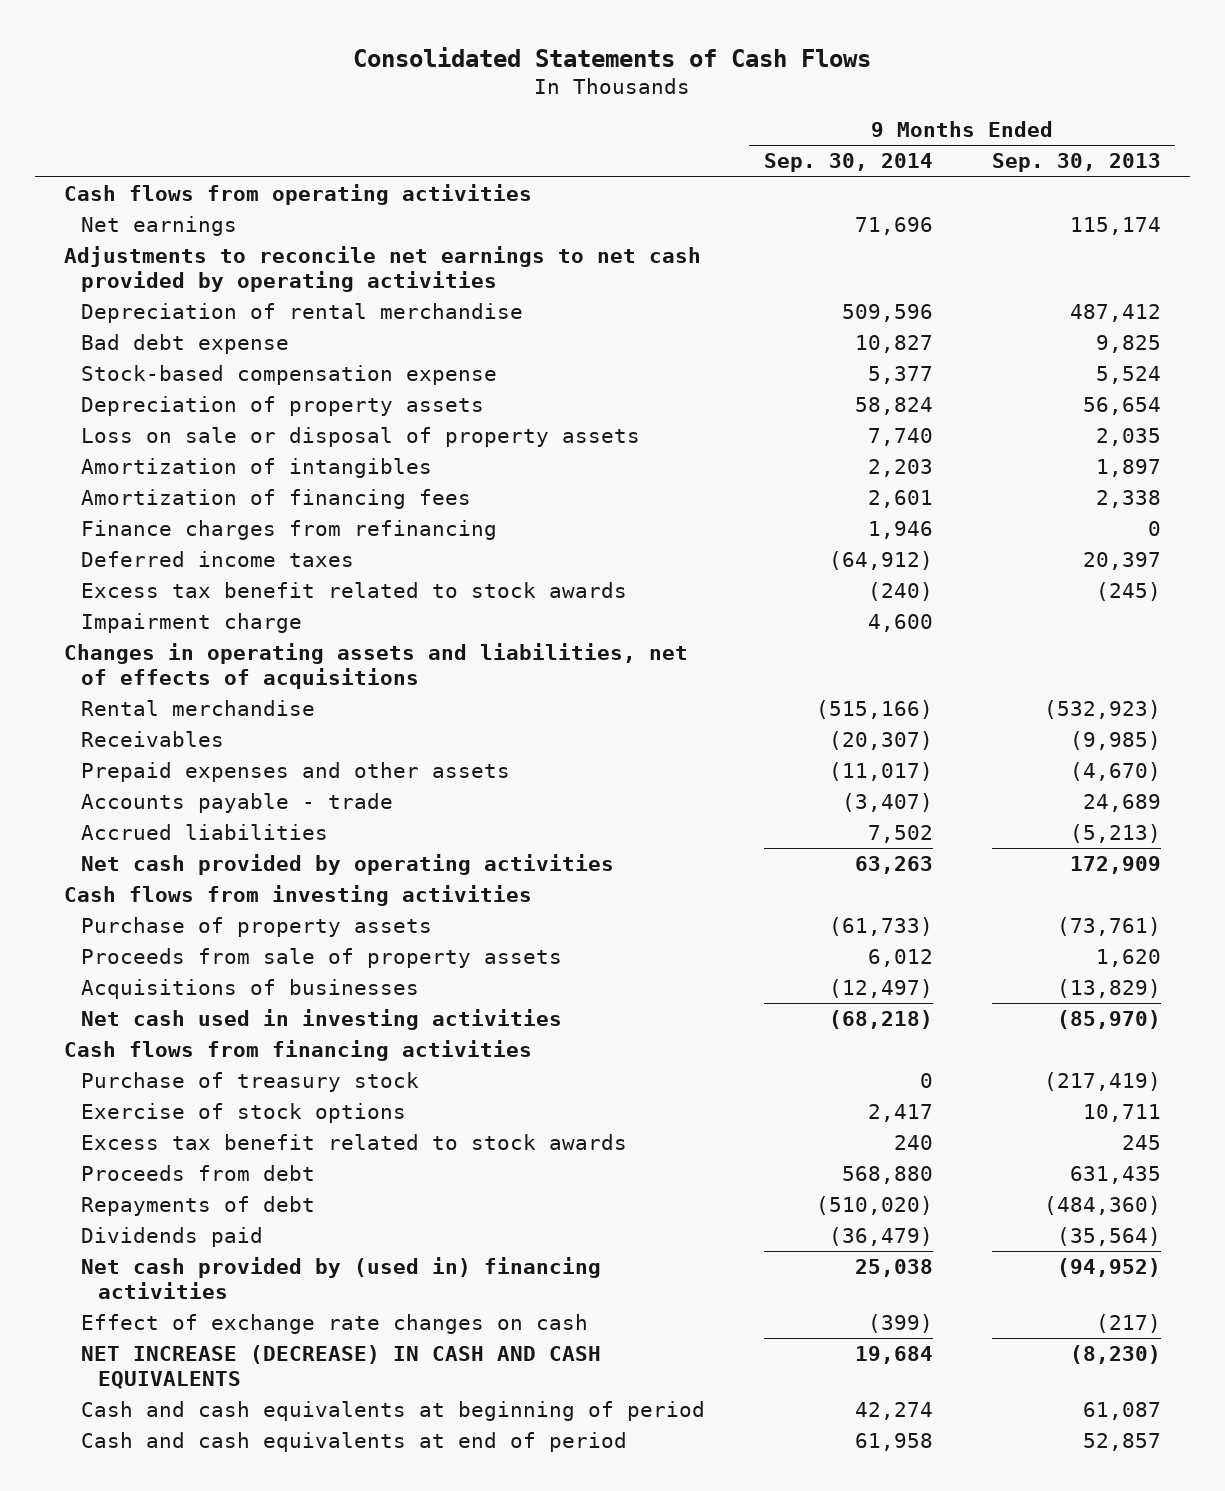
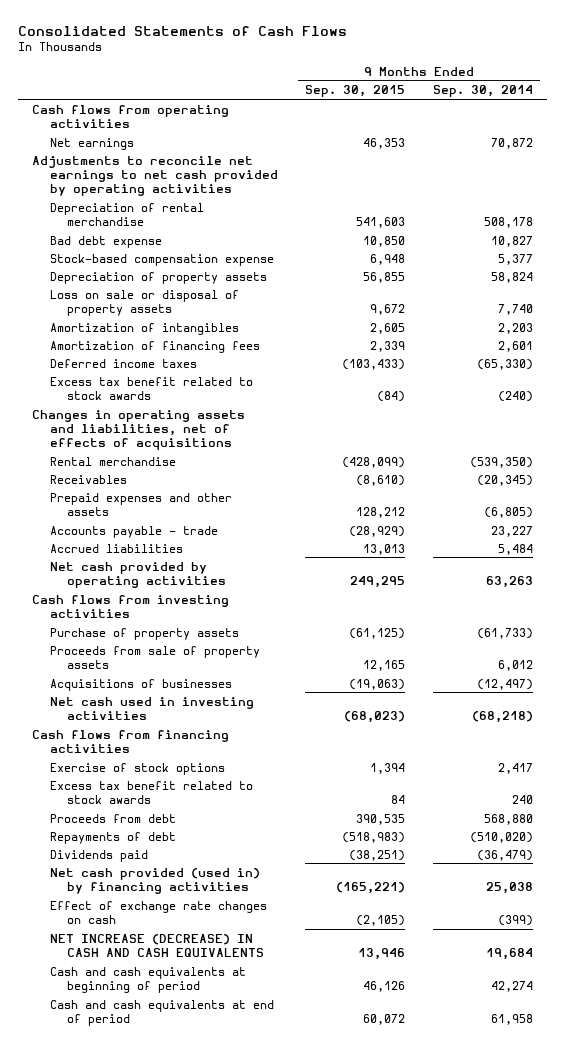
- | 9 Months Ended Sep. 30, 2014 | 9 Months Ended Sep. 30, 2013
+ | 9 Months Ended Sep. 30, 2015 | 9 Months Ended Sep. 30, 2014
- Net earnings | 71,696 | 115,174
+ Net earnings | 46,353 | 70,872
- Depreciation of rental merchandise | 509,596 | 487,412
+ Depreciation of rental merchandise | 541,603 | 508,178
- Finance charges from refinancing | 1,946 | 0
- Deferred income taxes | (64,912) | 20,397
+ Deferred income taxes | (103,433) | (65,330)
- Impairment charge | 4,600 |
- Rental merchandise | (515,166) | (532,923)
- Receivables | (20,307) | (9,985)
- Prepaid expenses and other assets | (11,017) | (4,670)
- Accounts payable - trade | (3,407) | 24,689
- Accrued liabilities | 7,502 | (5,213)
+ Rental merchandise | (428,099) | (539,350)
+ Receivables | (8,610) | (20,345)
+ Prepaid expenses and other assets | 128,212 | (6,805)
+ Accounts payable - trade | (28,929) | 23,227
+ Accrued liabilities | 13,013 | 5,484
- Purchase of treasury stock | 0 | (217,419)
- Net cash provided by (used in) financing activities | 25,038 | (94,952)
+ Net cash provided (used in) by financing activities | (165,221) | 25,038

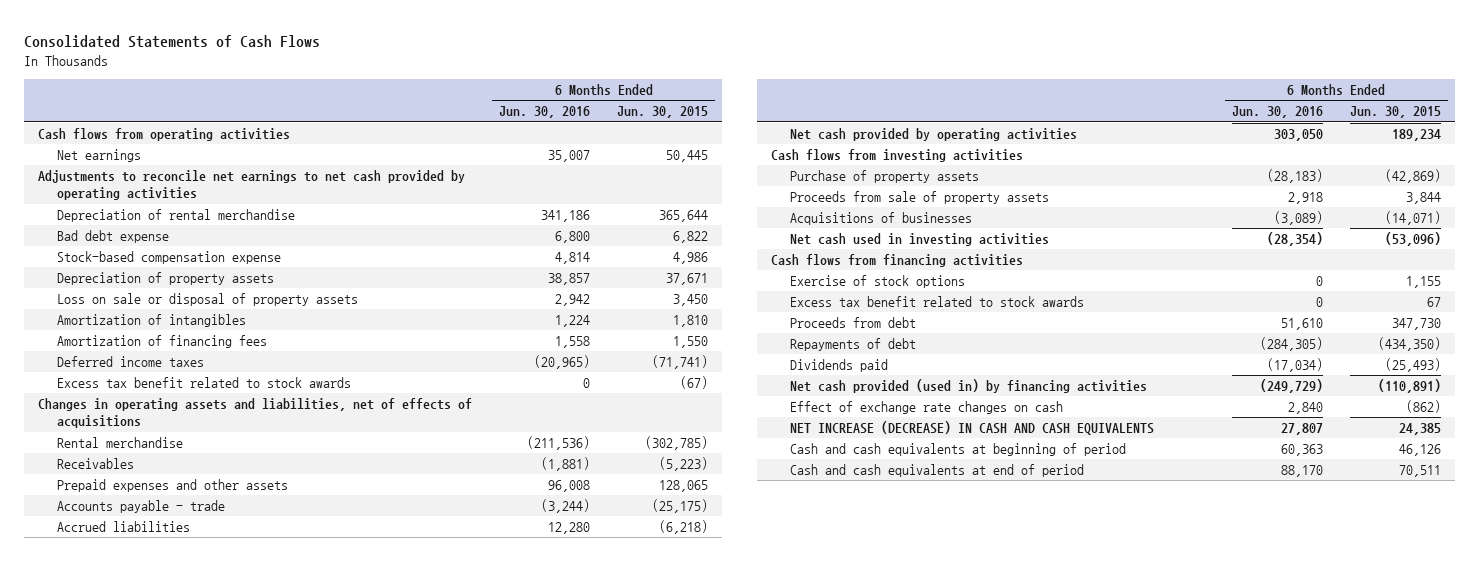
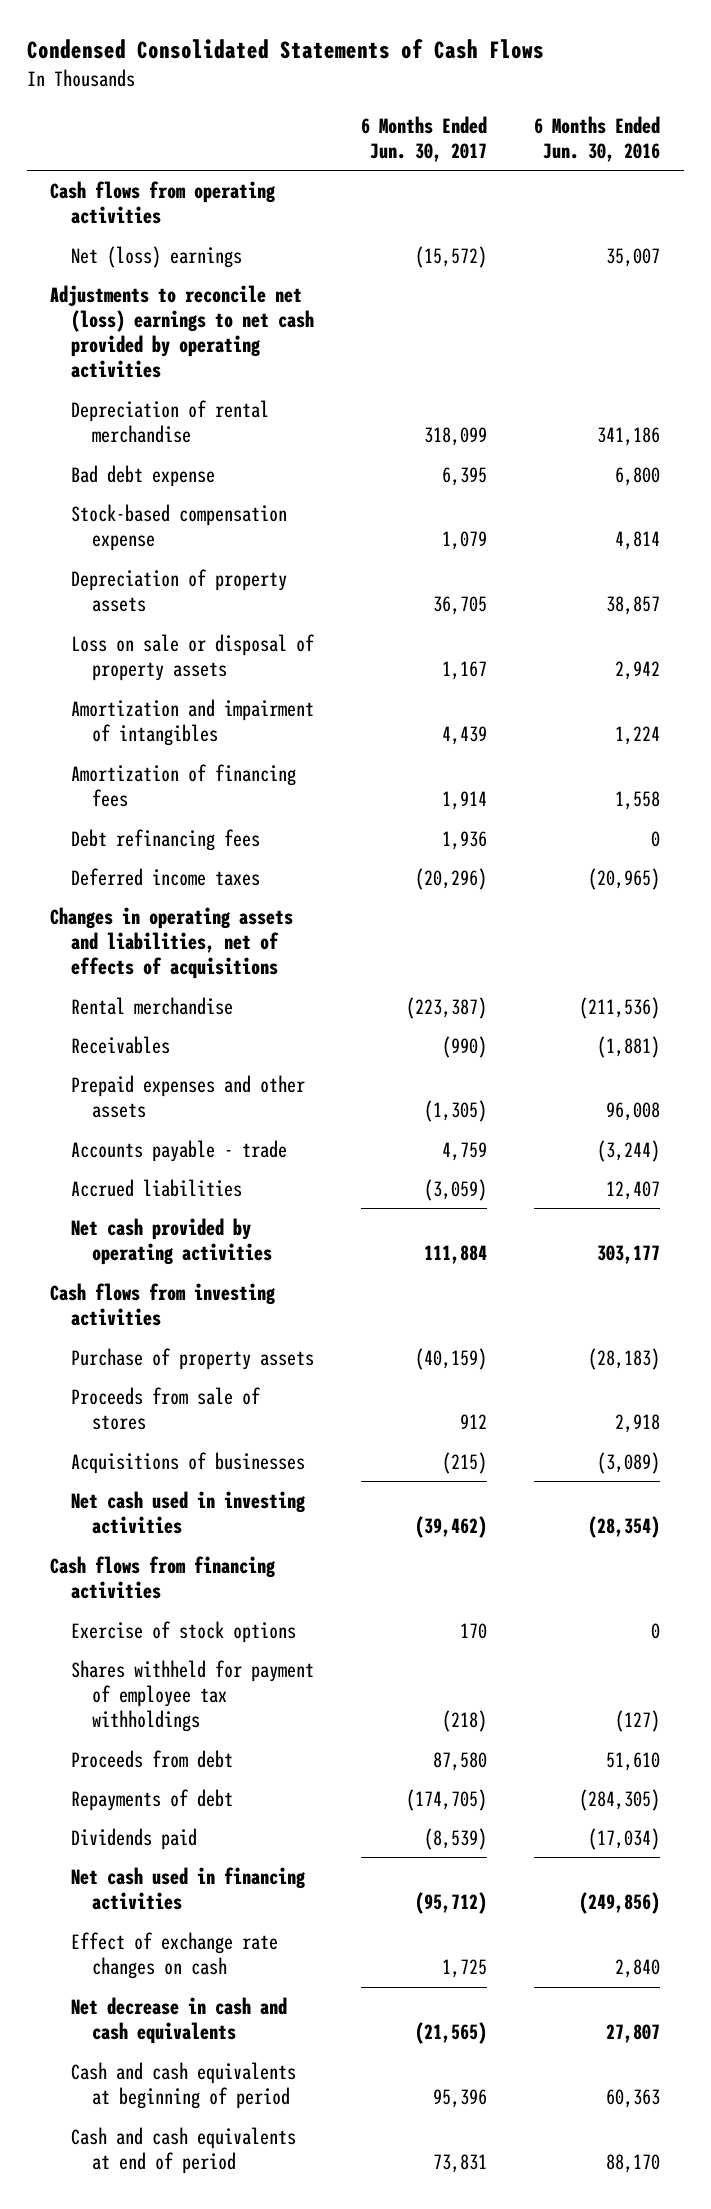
- Consolidated Statements of Cash Flows
+ Condensed Consolidated Statements of Cash Flows
- | 6 Months Ended Jun. 30, 2016 | 6 Months Ended Jun. 30, 2015
+ | 6 Months Ended Jun. 30, 2017 | 6 Months Ended Jun. 30, 2016
- Net earnings | 35,007 | 50,445
- Adjustments to reconcile net earnings to net cash provided by operating activities
+ Net (loss) earnings | (15,572) | 35,007
+ Adjustments to reconcile net (loss) earnings to net cash provided by operating activities
- Amortization of intangibles | 1,224 | 1,810
+ Amortization and impairment of intangibles | 4,439 | 1,224
+ Debt refinancing fees | 1,936 | 0
- Excess tax benefit related to stock awards | 0 | (67)
- Accrued liabilities | 12,280 | (6,218)
- Net cash provided by operating activities | 303,050 | 189,234
+ Accrued liabilities | (3,059) | 12,407
+ Net cash provided by operating activities | 111,884 | 303,177
- Proceeds from sale of property assets | 2,918 | 3,844
+ Proceeds from sale of stores | 912 | 2,918
- Excess tax benefit related to stock awards | 0 | 67
+ Shares withheld for payment of employee tax withholdings | (218) | (127)
- Net cash provided (used in) by financing activities | (249,729) | (110,891)
+ Net cash used in financing activities | (95,712) | (249,856)
- NET INCREASE (DECREASE) IN CASH AND CASH EQUIVALENTS | 27,807 | 24,385
+ Net decrease in cash and cash equivalents | (21,565) | 27,807

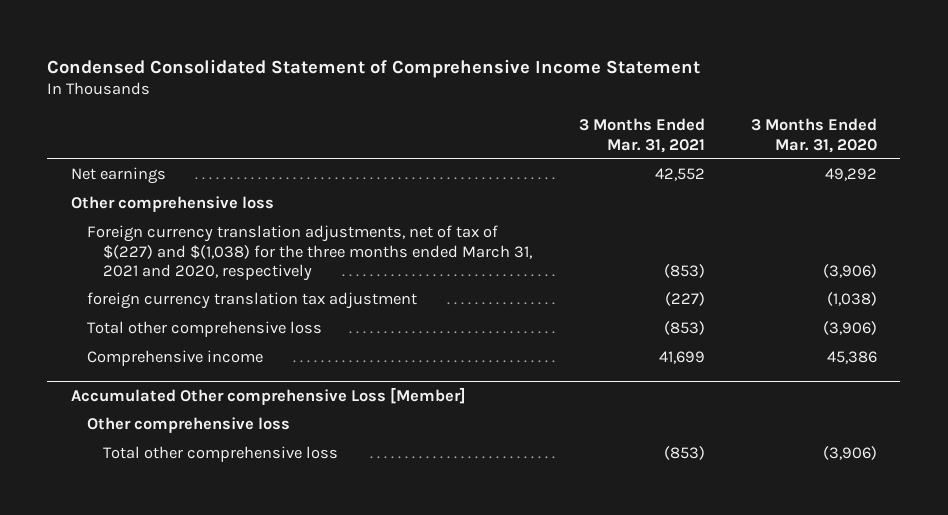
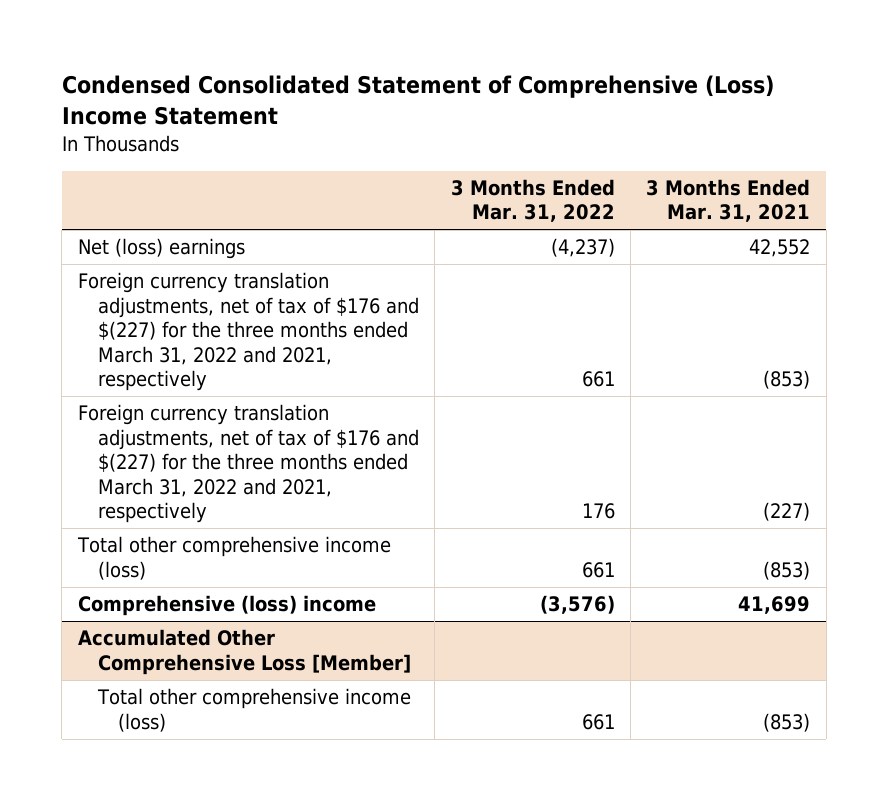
- Condensed Consolidated Statement of Comprehensive Income Statement
+ Condensed Consolidated Statement of Comprehensive (Loss) Income Statement
- | 3 Months Ended Mar. 31, 2021 | 3 Months Ended Mar. 31, 2020
+ | 3 Months Ended Mar. 31, 2022 | 3 Months Ended Mar. 31, 2021
- Net earnings | 42,552 | 49,292
- Other comprehensive loss
- Foreign currency translation adjustments, net of tax of $(227) and $(1,038) for the three months ended March 31, 2021 and 2020, respectively | (853) | (3,906)
- foreign currency translation tax adjustment | (227) | (1,038)
- Total other comprehensive loss | (853) | (3,906)
- Comprehensive income | 41,699 | 45,386
- Accumulated Other comprehensive Loss [Member]
- Other comprehensive loss
- Total other comprehensive loss | (853) | (3,906)
+ Net (loss) earnings | (4,237) | 42,552
+ Foreign currency translation adjustments, net of tax of $176 and $(227) for the three months ended March 31, 2022 and 2021, respectively | 661 | (853)
+ Foreign currency translation adjustments, net of tax of $176 and $(227) for the three months ended March 31, 2022 and 2021, respectively | 176 | (227)
+ Total other comprehensive income (loss) | 661 | (853)
+ Comprehensive (loss) income | (3,576) | 41,699
+ Accumulated Other Comprehensive Loss [Member]
+ Total other comprehensive income (loss) | 661 | (853)

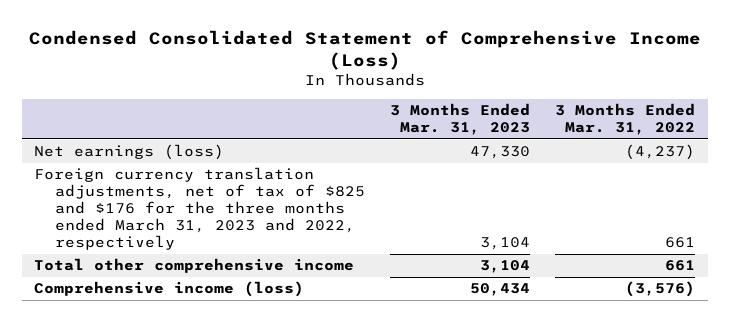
- Condensed Consolidated Statement of Comprehensive (Loss) Income Statement
+ Condensed Consolidated Statement of Comprehensive Income (Loss)
- | 3 Months Ended Mar. 31, 2022 | 3 Months Ended Mar. 31, 2021
+ | 3 Months Ended Mar. 31, 2023 | 3 Months Ended Mar. 31, 2022
- Net (loss) earnings | (4,237) | 42,552
- Foreign currency translation adjustments, net of tax of $176 and $(227) for the three months ended March 31, 2022 and 2021, respectively | 661 | (853)
- Foreign currency translation adjustments, net of tax of $176 and $(227) for the three months ended March 31, 2022 and 2021, respectively | 176 | (227)
- Total other comprehensive income (loss) | 661 | (853)
- Comprehensive (loss) income | (3,576) | 41,699
- Accumulated Other Comprehensive Loss [Member]
- Total other comprehensive income (loss) | 661 | (853)
+ Net earnings (loss) | 47,330 | (4,237)
+ Foreign currency translation adjustments, net of tax of $825 and $176 for the three months ended March 31, 2023 and 2022, respectively | 3,104 | 661
+ Total other comprehensive income | 3,104 | 661
+ Comprehensive income (loss) | 50,434 | (3,576)

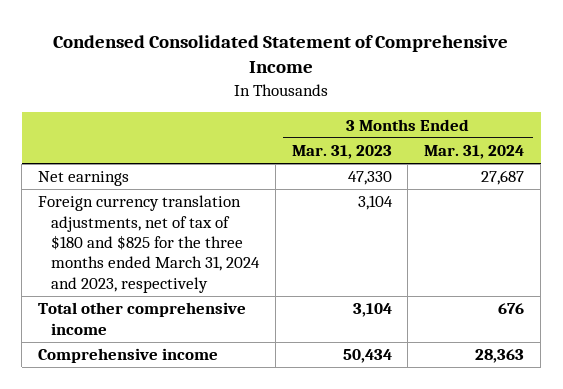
- Condensed Consolidated Statement of Comprehensive Income (Loss)
+ Condensed Consolidated Statement of Comprehensive Income
- | 3 Months Ended Mar. 31, 2023 | 3 Months Ended Mar. 31, 2022
+ | 3 Months Ended Mar. 31, 2023 | 3 Months Ended Mar. 31, 2024
- Net earnings (loss) | 47,330 | (4,237)
- Foreign currency translation adjustments, net of tax of $825 and $176 for the three months ended March 31, 2023 and 2022, respectively | 3,104 | 661
+ Net earnings | 47,330 | 27,687
+ Foreign currency translation adjustments, net of tax of $180 and $825 for the three months ended March 31, 2024 and 2023, respectively | 3,104 |
- Comprehensive income (loss) | 50,434 | (3,576)
+ Comprehensive income | 50,434 | 28,363

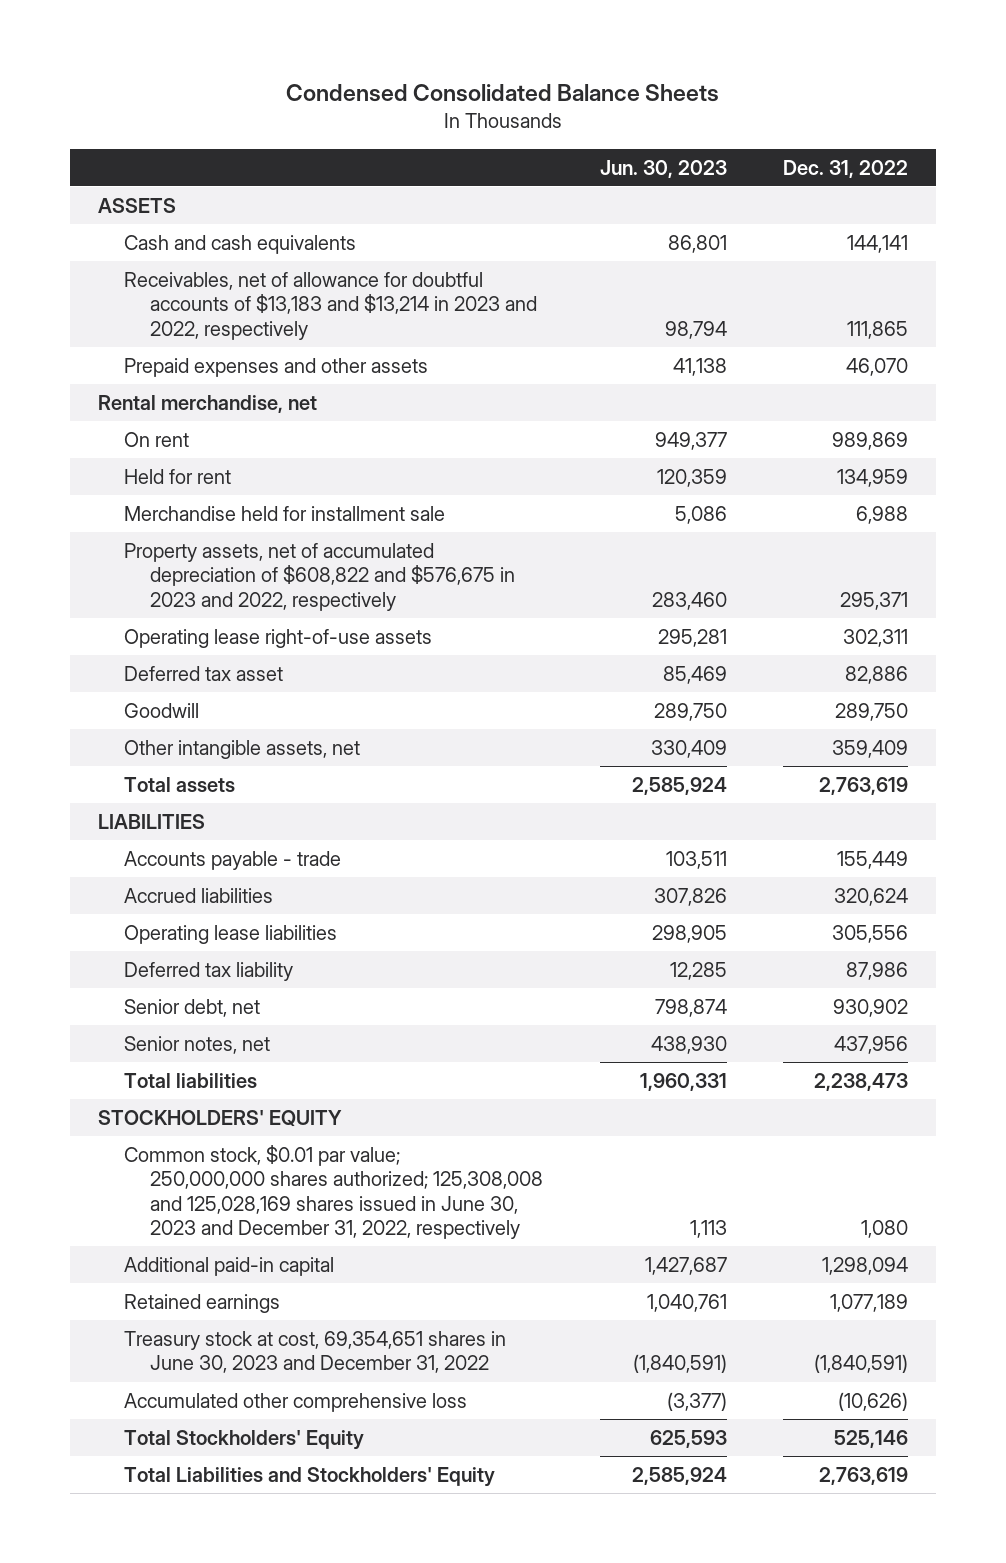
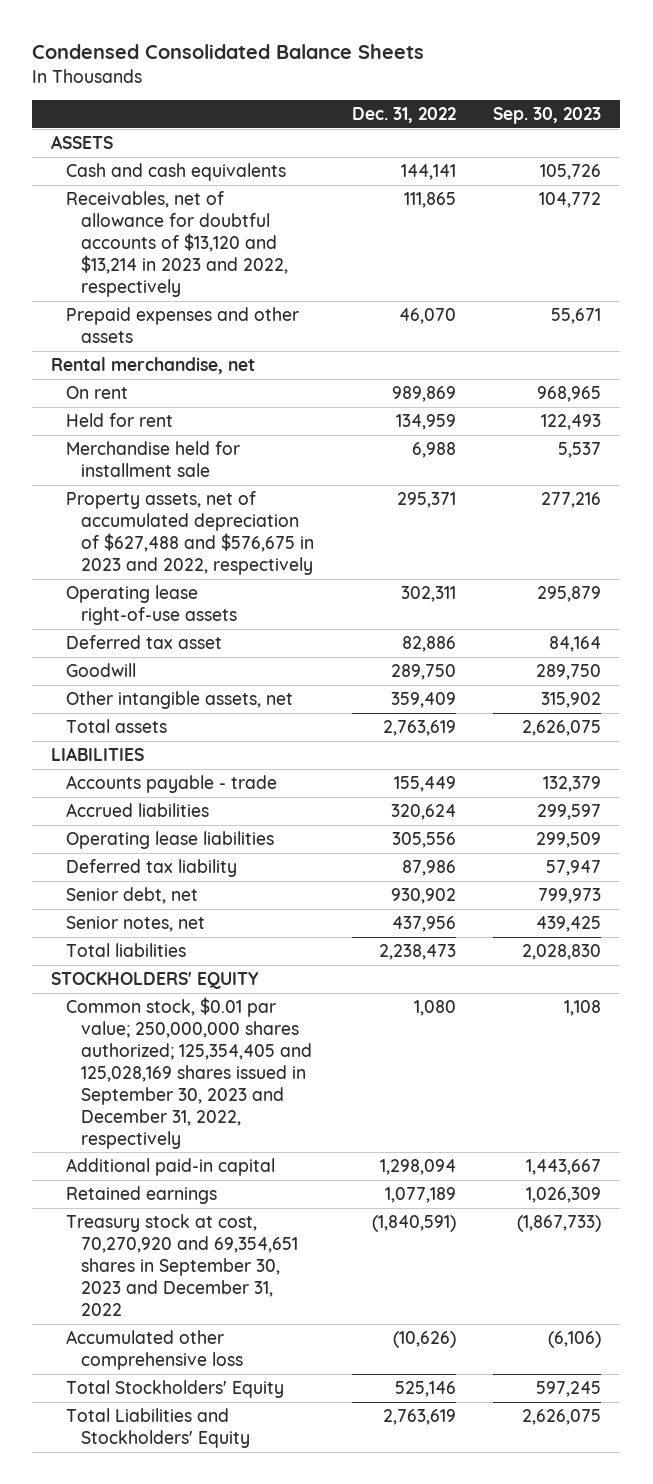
- | Jun. 30, 2023 | Dec. 31, 2022
+ | Dec. 31, 2022 | Sep. 30, 2023
- Receivables, net of allowance for doubtful accounts of $13,183 and $13,214 in 2023 and 2022, respectively | 98,794 | 111,865
+ Receivables, net of allowance for doubtful accounts of $13,120 and $13,214 in 2023 and 2022, respectively | 111,865 | 104,772
- Property assets, net of accumulated depreciation of $608,822 and $576,675 in 2023 and 2022, respectively | 283,460 | 295,371
+ Property assets, net of accumulated depreciation of $627,488 and $576,675 in 2023 and 2022, respectively | 295,371 | 277,216
- Common stock, $0.01 par value; 250,000,000 shares authorized; 125,308,008 and 125,028,169 shares issued in June 30, 2023 and December 31, 2022, respectively | 1,113 | 1,080
+ Common stock, $0.01 par value; 250,000,000 shares authorized; 125,354,405 and 125,028,169 shares issued in September 30, 2023 and December 31, 2022, respectively | 1,080 | 1,108
- Treasury stock at cost, 69,354,651 shares in June 30, 2023 and December 31, 2022 | (1,840,591) | (1,840,591)
+ Treasury stock at cost, 70,270,920 and 69,354,651 shares in September 30, 2023 and December 31, 2022 | (1,840,591) | (1,867,733)

